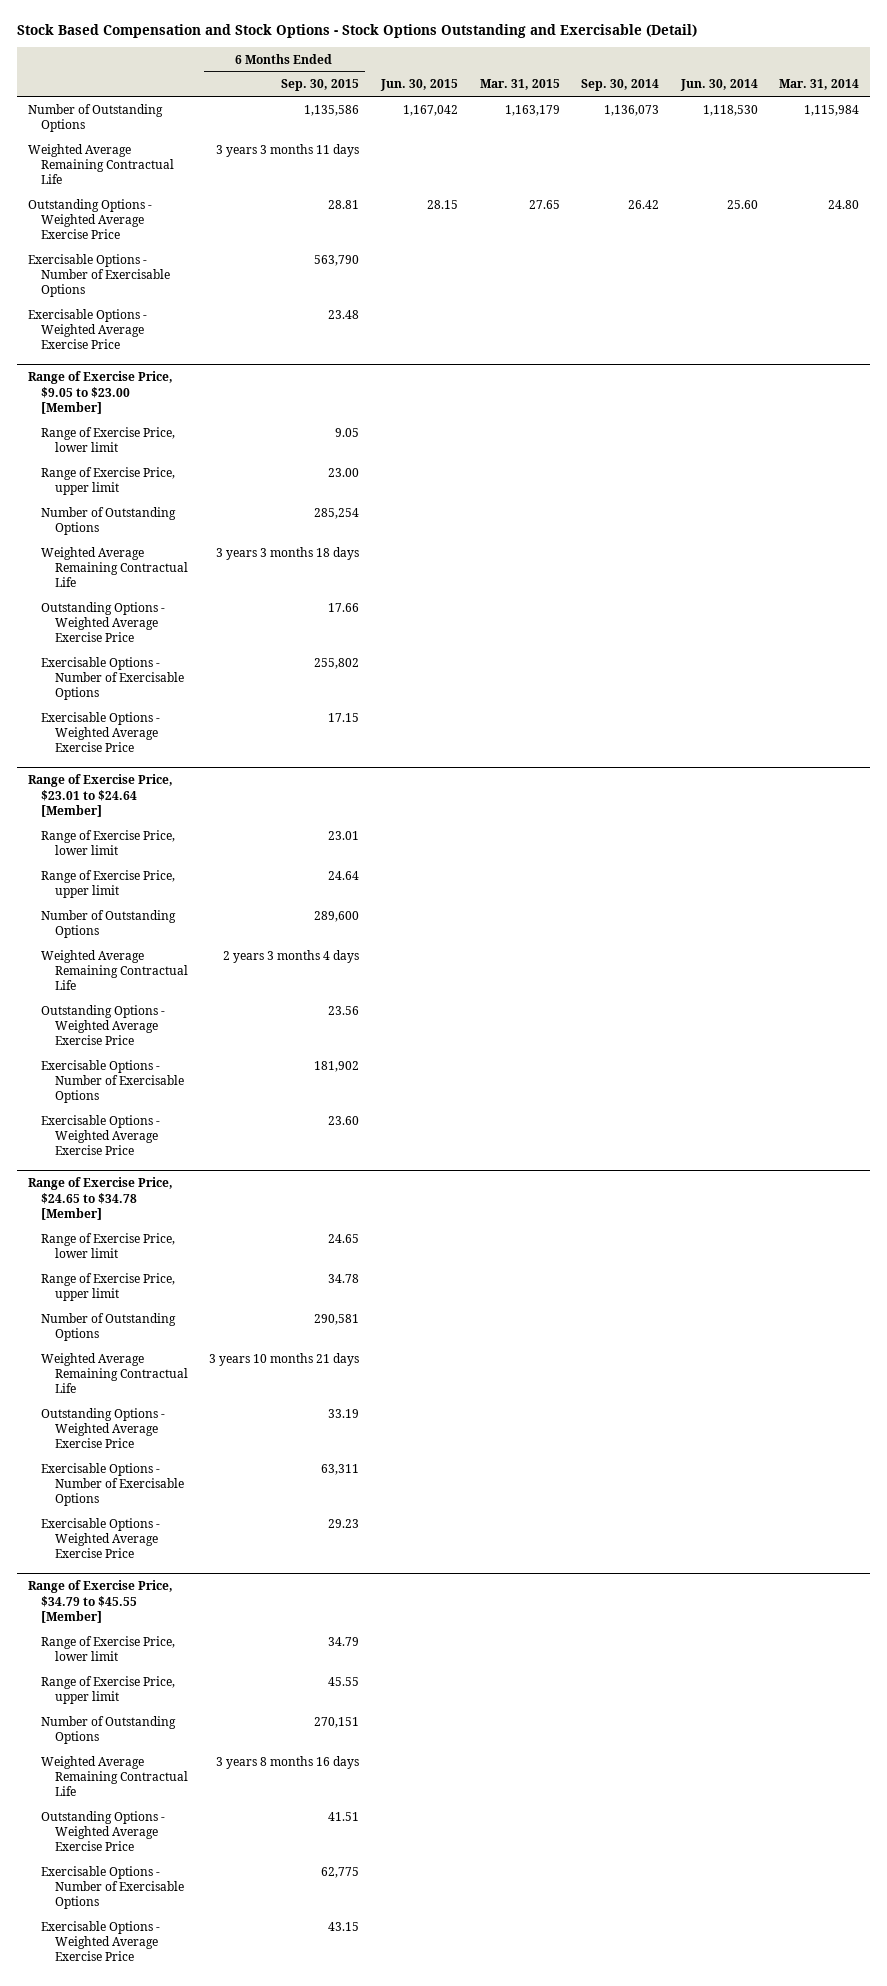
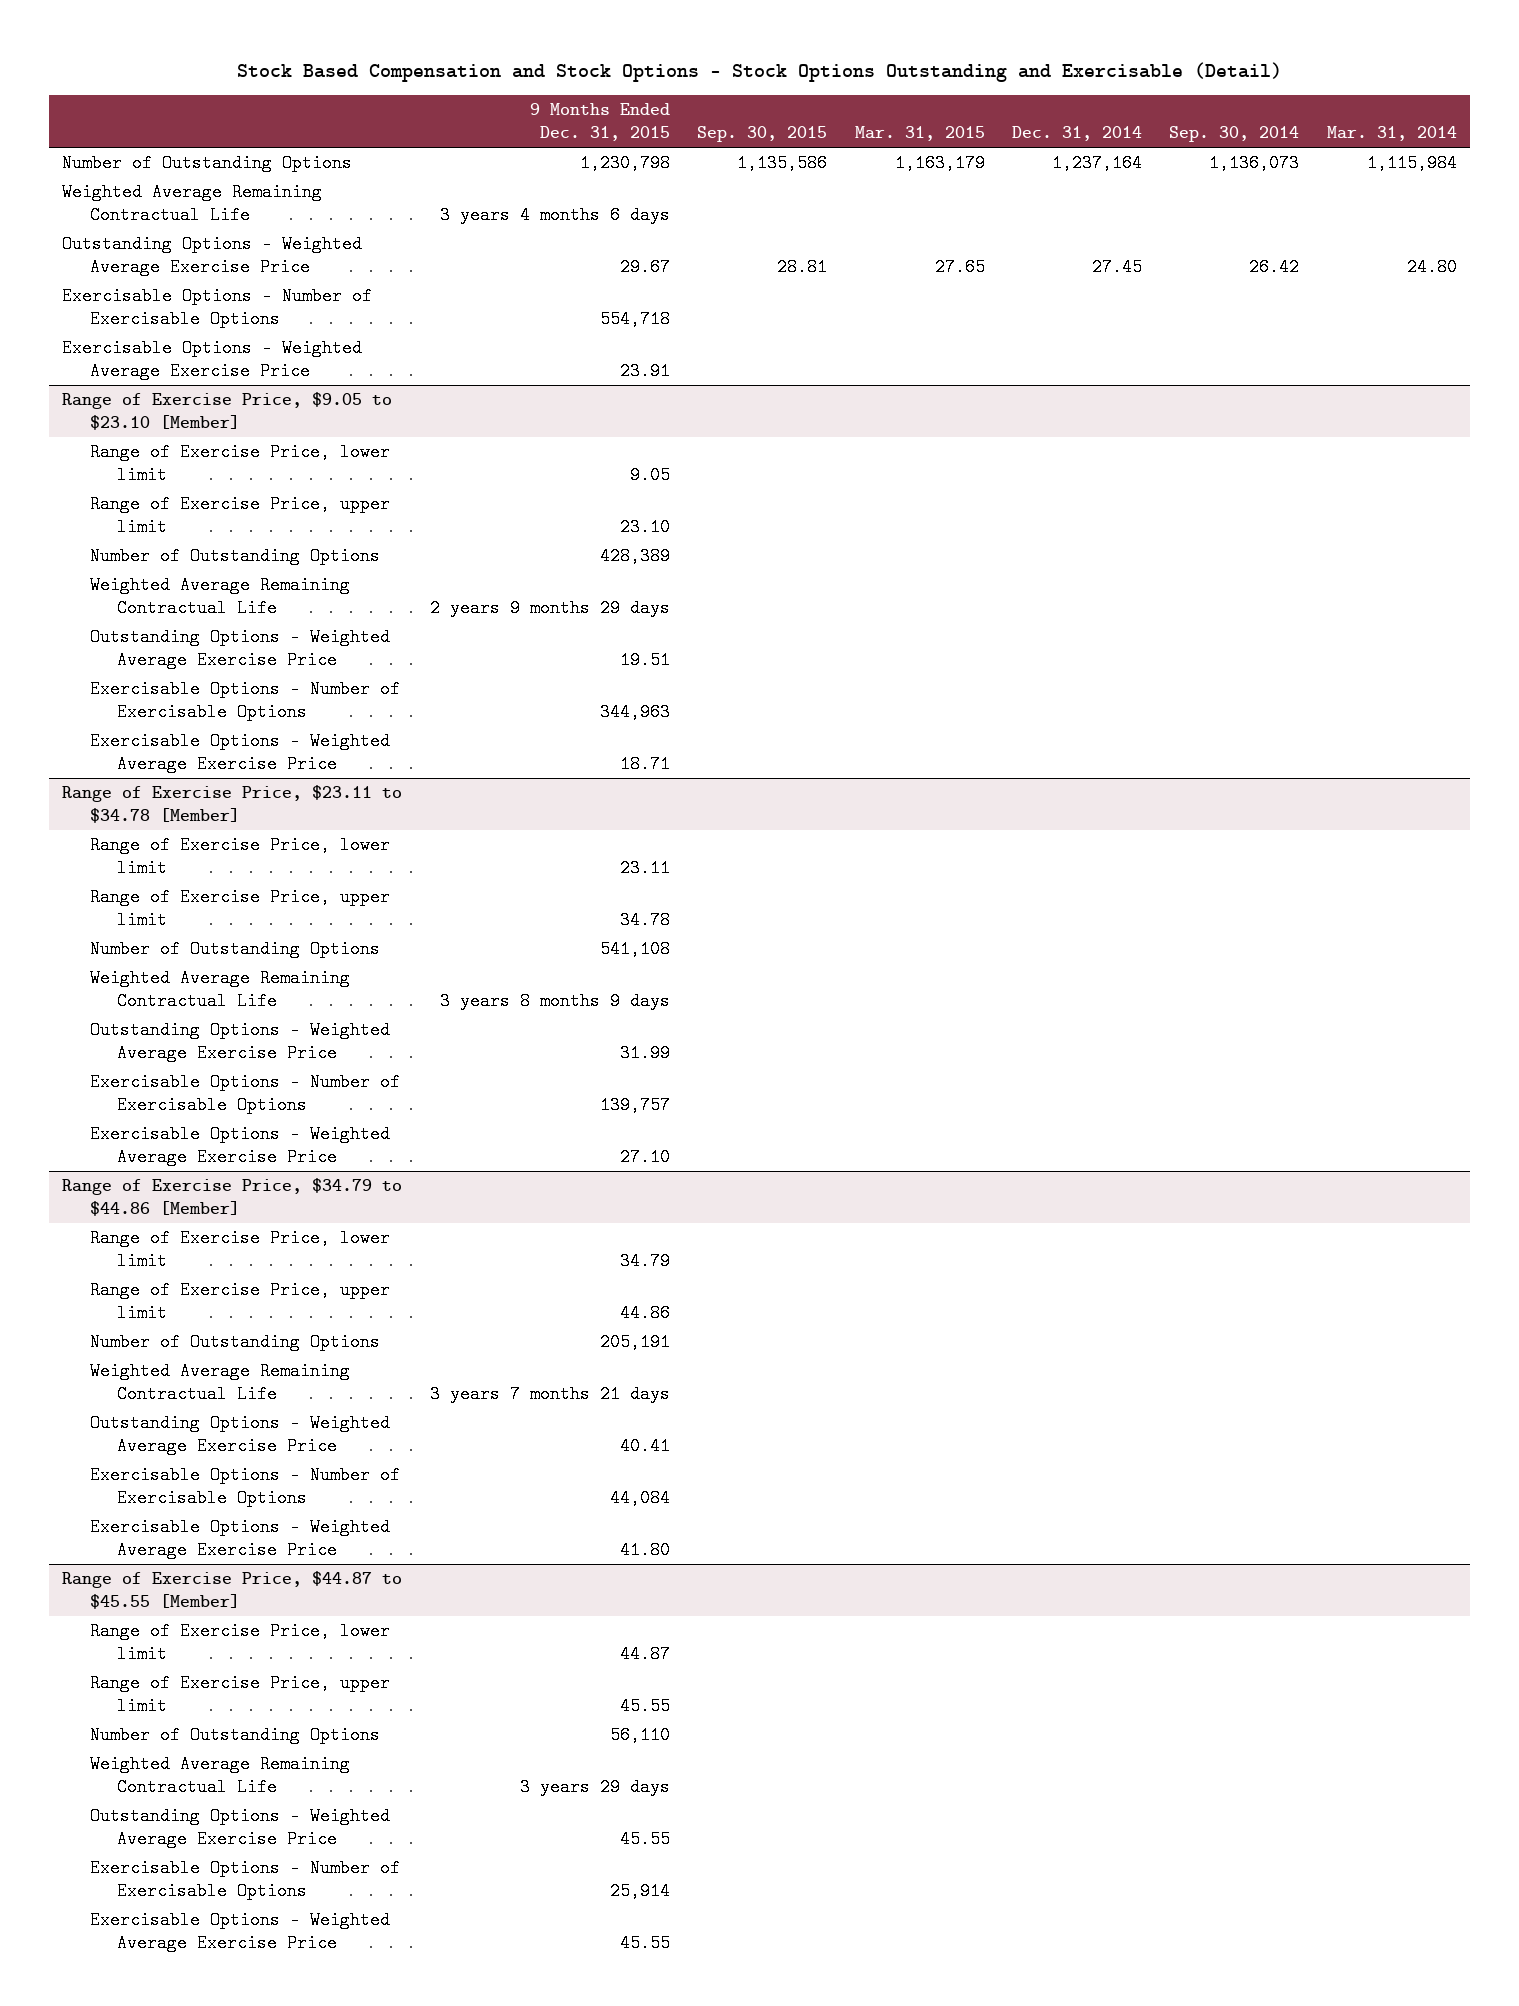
- | 6 Months Ended Sep. 30, 2015 | Jun. 30, 2015 | Mar. 31, 2015 | Sep. 30, 2014 | Jun. 30, 2014 | Mar. 31, 2014
+ | 9 Months Ended Dec. 31, 2015 | Sep. 30, 2015 | Mar. 31, 2015 | Dec. 31, 2014 | Sep. 30, 2014 | Mar. 31, 2014
- Range of Exercise Price, $9.05 to $23.00 [Member]
+ Range of Exercise Price, $9.05 to $23.10 [Member]
- Range of Exercise Price, $23.01 to $24.64 [Member]
+ Range of Exercise Price, $23.11 to $34.78 [Member]
- Range of Exercise Price, $24.65 to $34.78 [Member]
+ Range of Exercise Price, $34.79 to $44.86 [Member]
- Range of Exercise Price, $34.79 to $45.55 [Member]
+ Range of Exercise Price, $44.87 to $45.55 [Member]

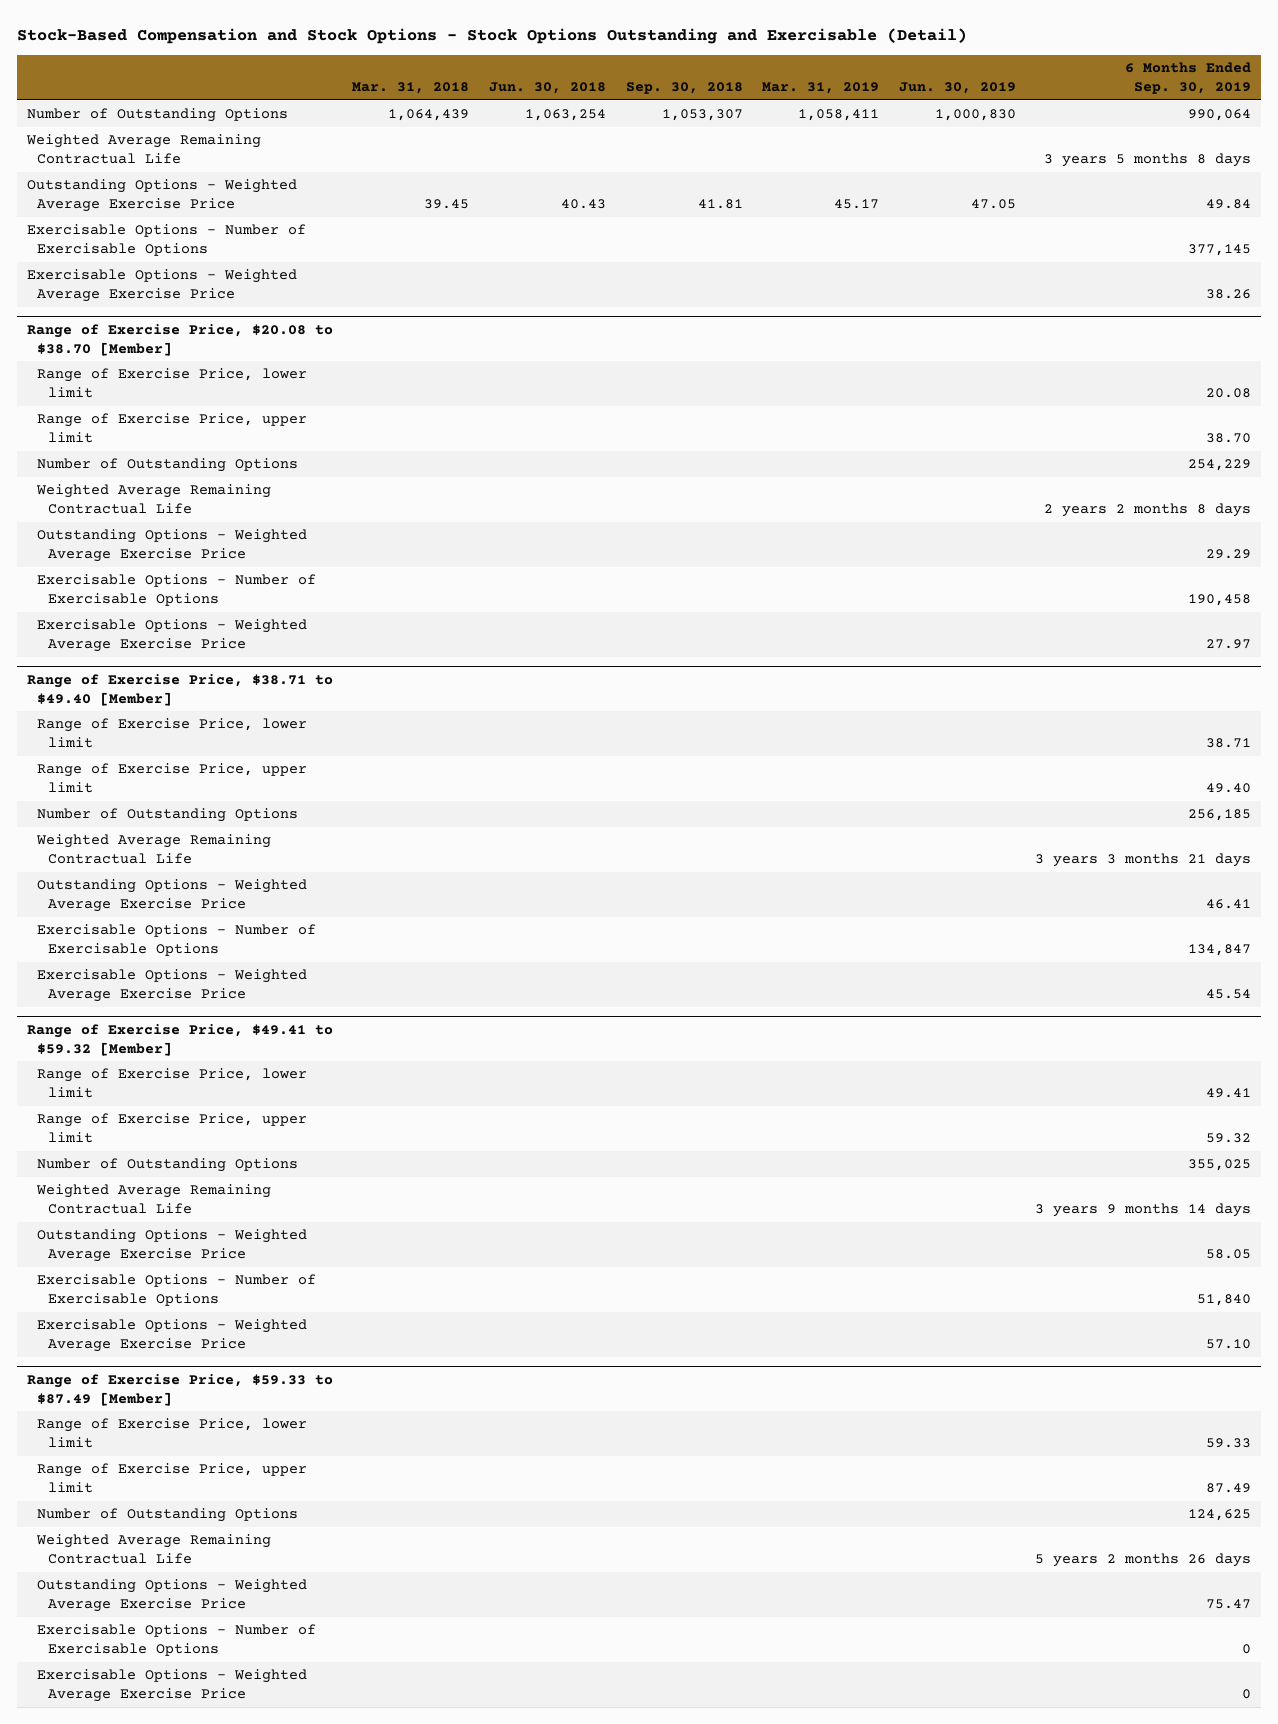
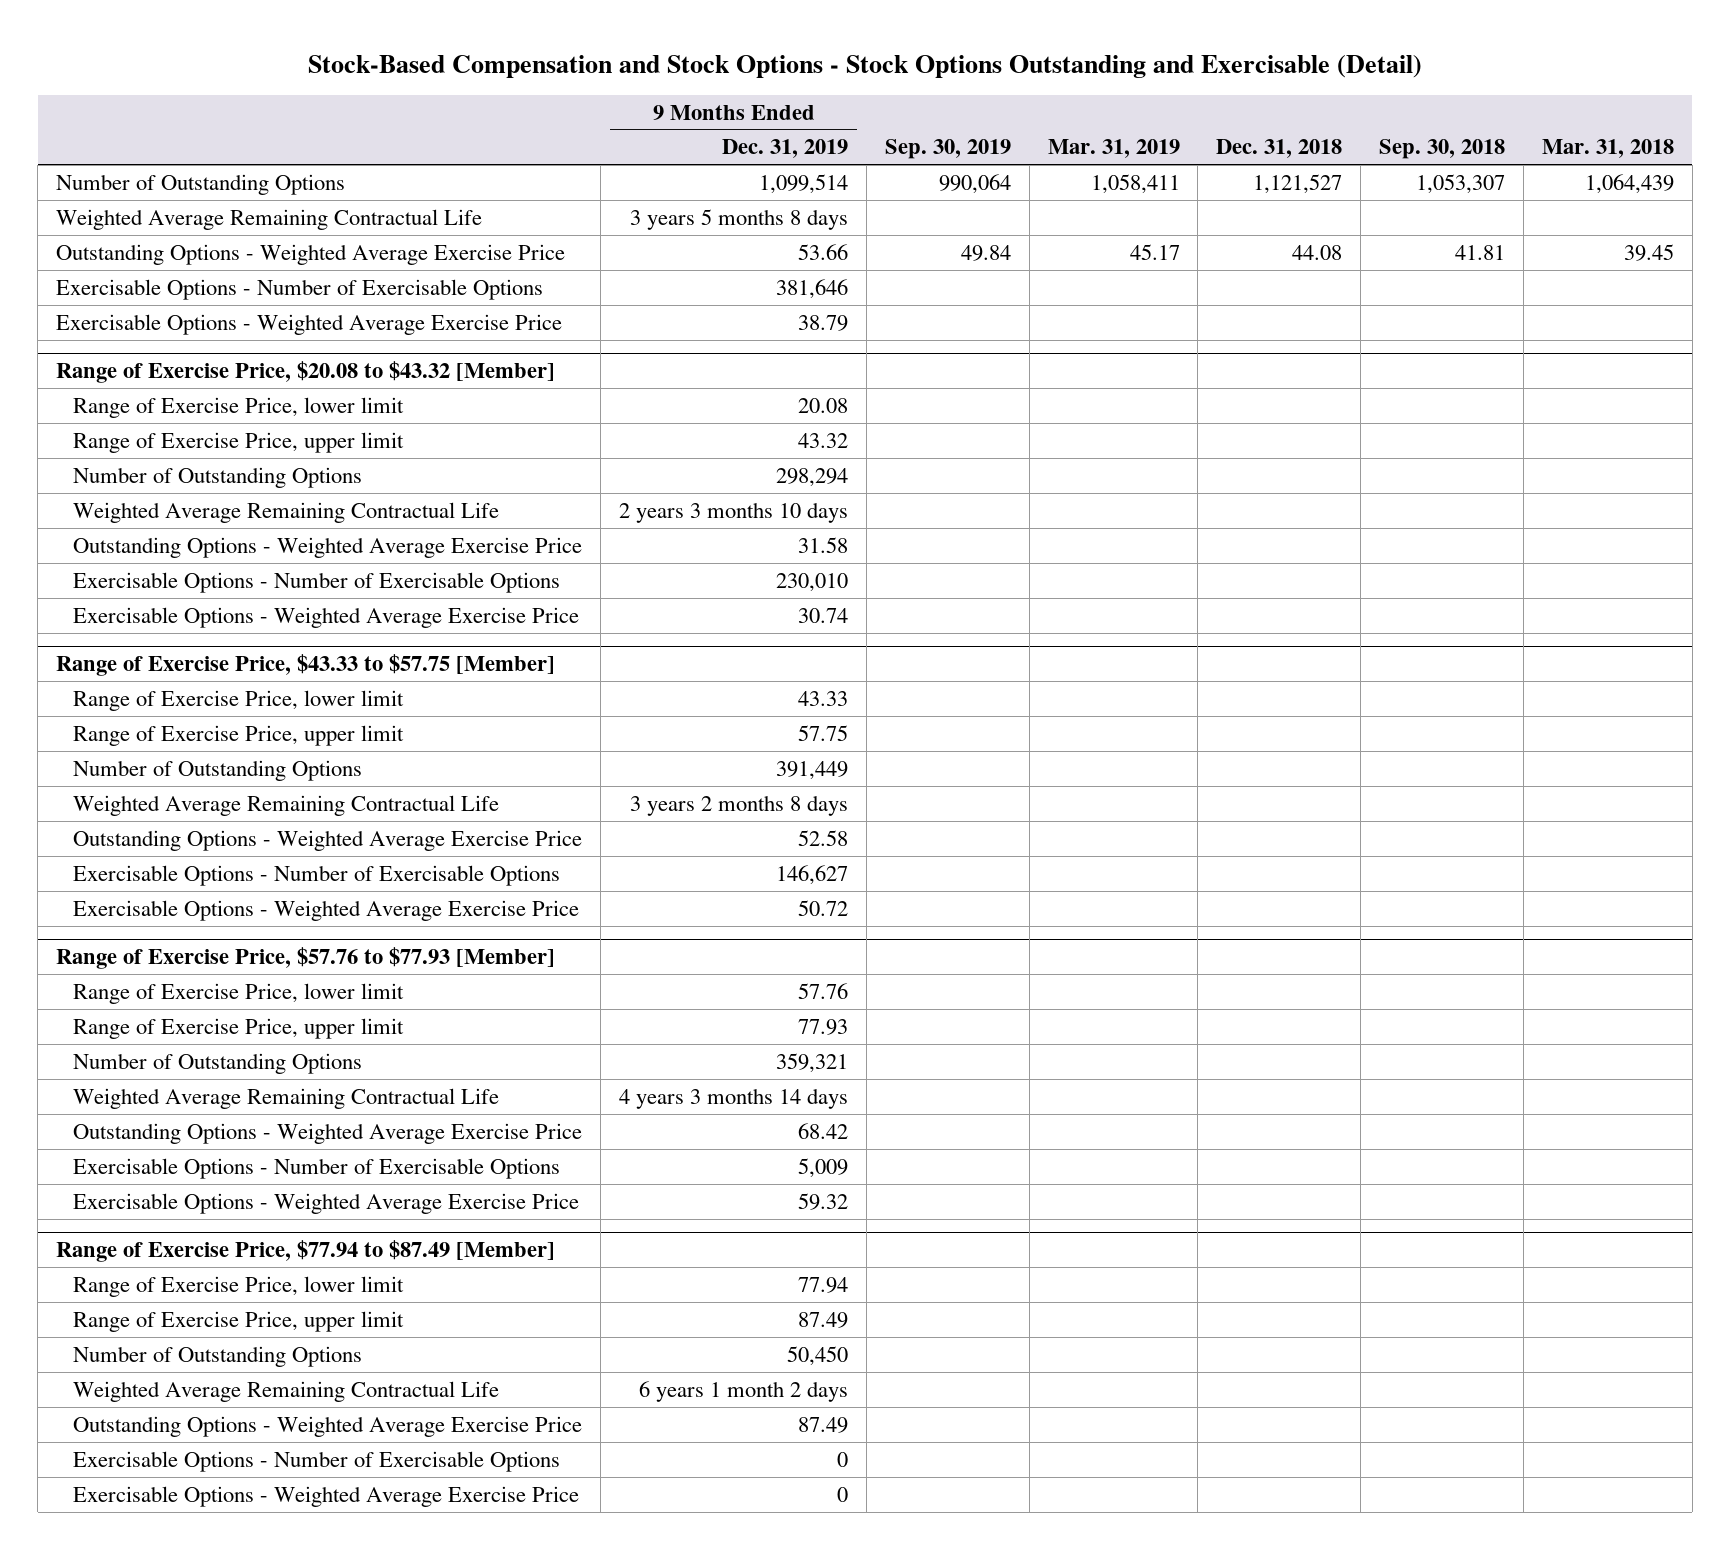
- | Mar. 31, 2018 | Jun. 30, 2018 | Sep. 30, 2018 | Mar. 31, 2019 | Jun. 30, 2019 | 6 Months Ended Sep. 30, 2019
+ | 9 Months Ended Dec. 31, 2019 | Sep. 30, 2019 | Mar. 31, 2019 | Dec. 31, 2018 | Sep. 30, 2018 | Mar. 31, 2018
- Range of Exercise Price, $20.08 to $38.70 [Member]
+ Range of Exercise Price, $20.08 to $43.32 [Member]
- Range of Exercise Price, $38.71 to $49.40 [Member]
+ Range of Exercise Price, $43.33 to $57.75 [Member]
- Range of Exercise Price, $49.41 to $59.32 [Member]
+ Range of Exercise Price, $57.76 to $77.93 [Member]
- Range of Exercise Price, $59.33 to $87.49 [Member]
+ Range of Exercise Price, $77.94 to $87.49 [Member]

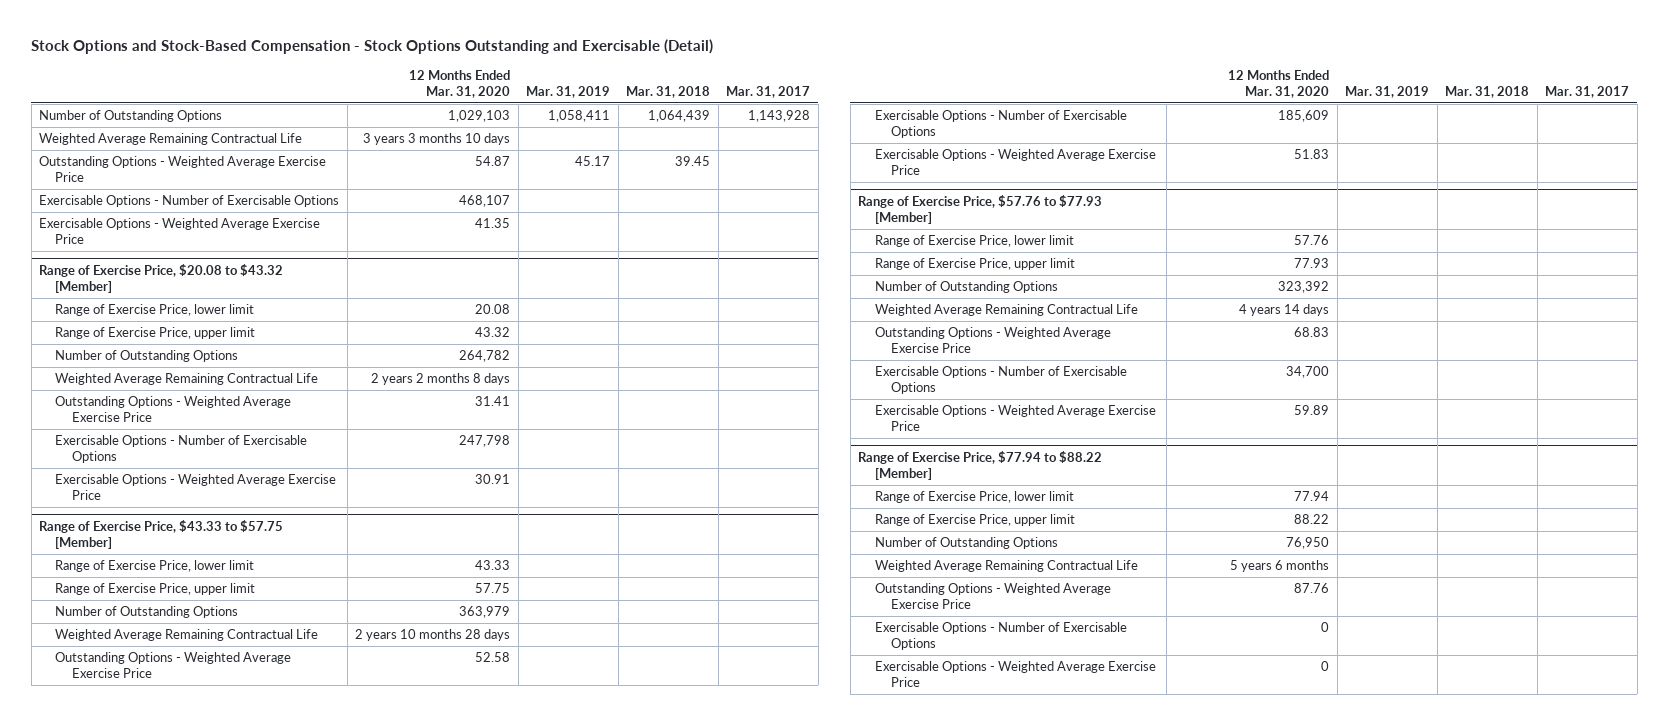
- Stock-Based Compensation and Stock Options - Stock Options Outstanding and Exercisable (Detail)
+ Stock Options and Stock-Based Compensation - Stock Options Outstanding and Exercisable (Detail)
- | 9 Months Ended Dec. 31, 2019 | Sep. 30, 2019 | Mar. 31, 2019 | Dec. 31, 2018 | Sep. 30, 2018 | Mar. 31, 2018
+ | 12 Months Ended Mar. 31, 2020 | Mar. 31, 2019 | Mar. 31, 2018 | Mar. 31, 2017
- Range of Exercise Price, $77.94 to $87.49 [Member]
+ Range of Exercise Price, $77.94 to $88.22 [Member]

